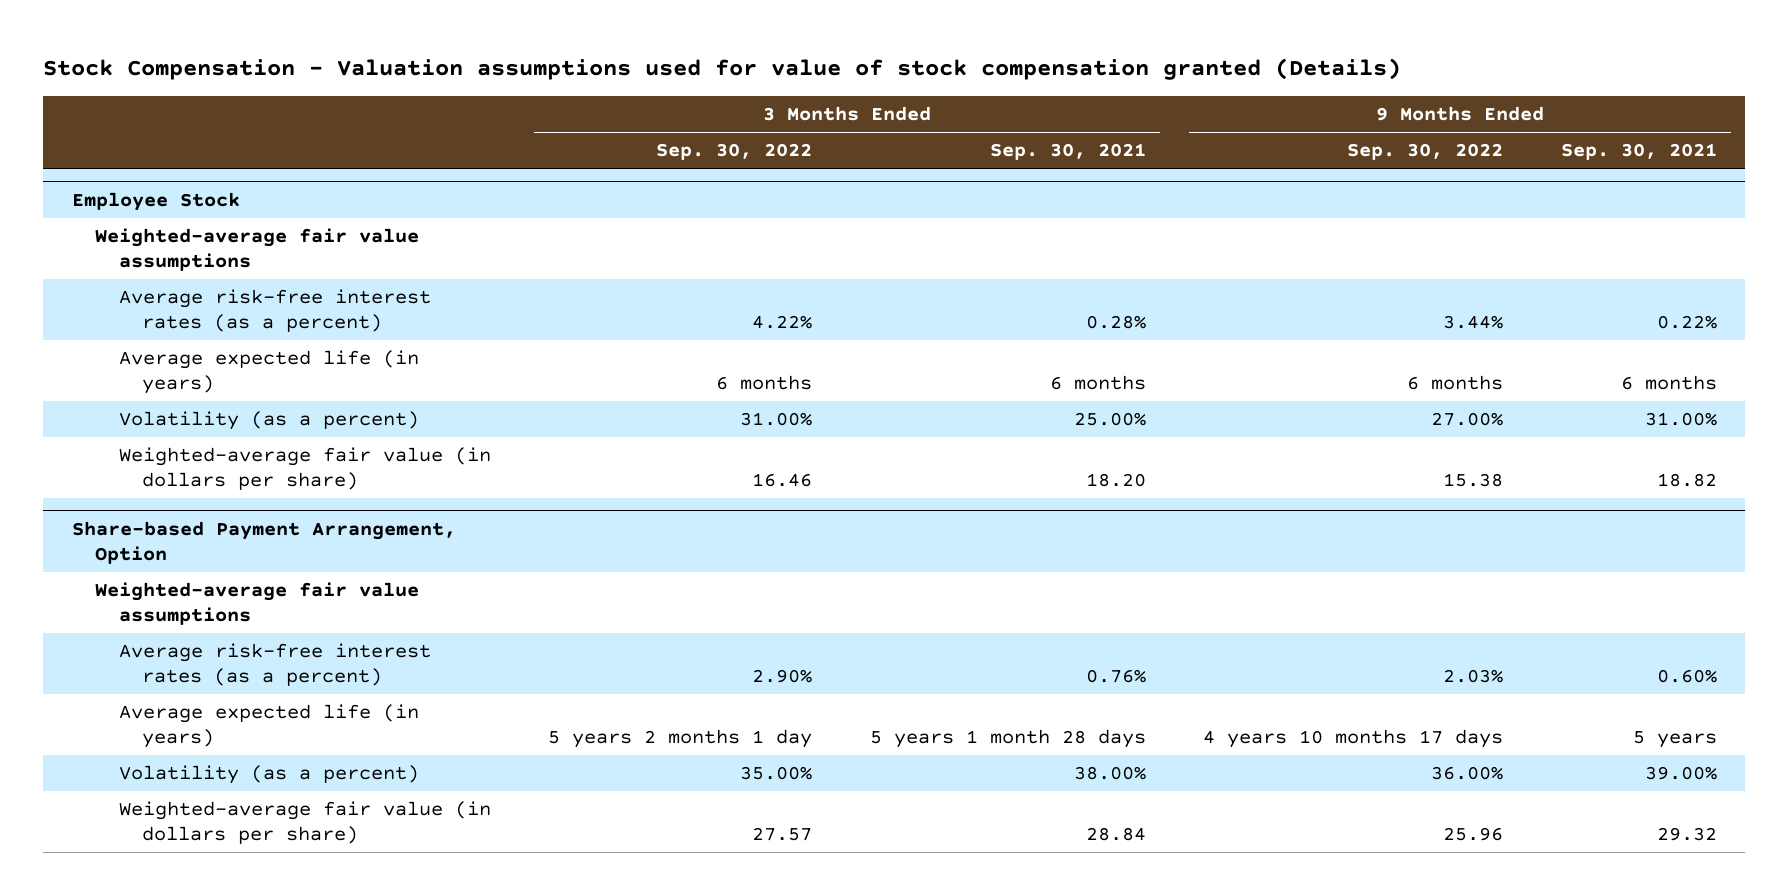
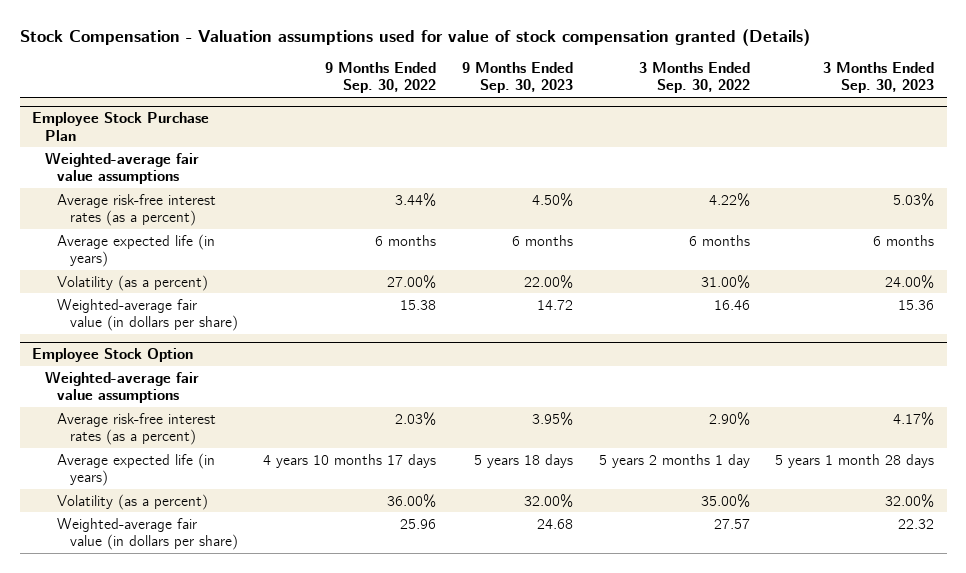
- | 3 Months Ended Sep. 30, 2022 | 3 Months Ended Sep. 30, 2021 | 9 Months Ended Sep. 30, 2022 | 9 Months Ended Sep. 30, 2021
+ | 9 Months Ended Sep. 30, 2022 | 9 Months Ended Sep. 30, 2023 | 3 Months Ended Sep. 30, 2022 | 3 Months Ended Sep. 30, 2023
- Employee Stock
+ Employee Stock Purchase Plan
- Share-based Payment Arrangement, Option
+ Employee Stock Option

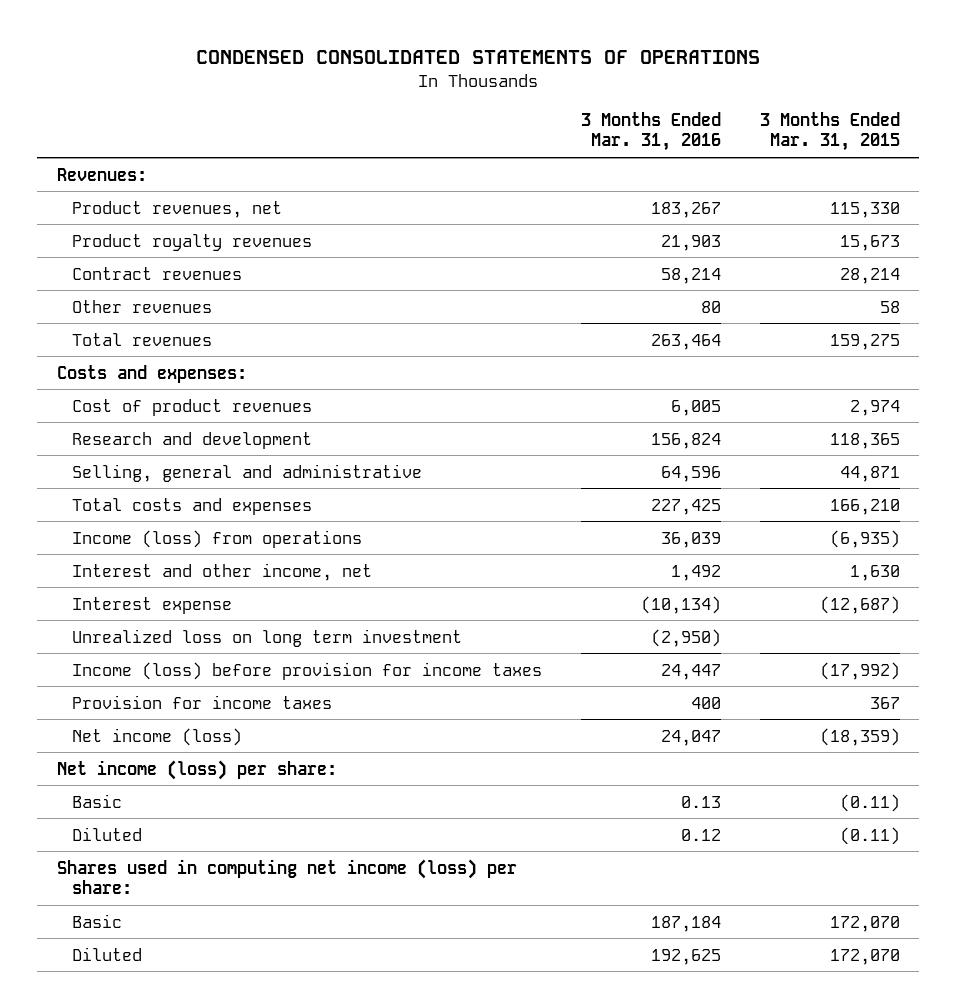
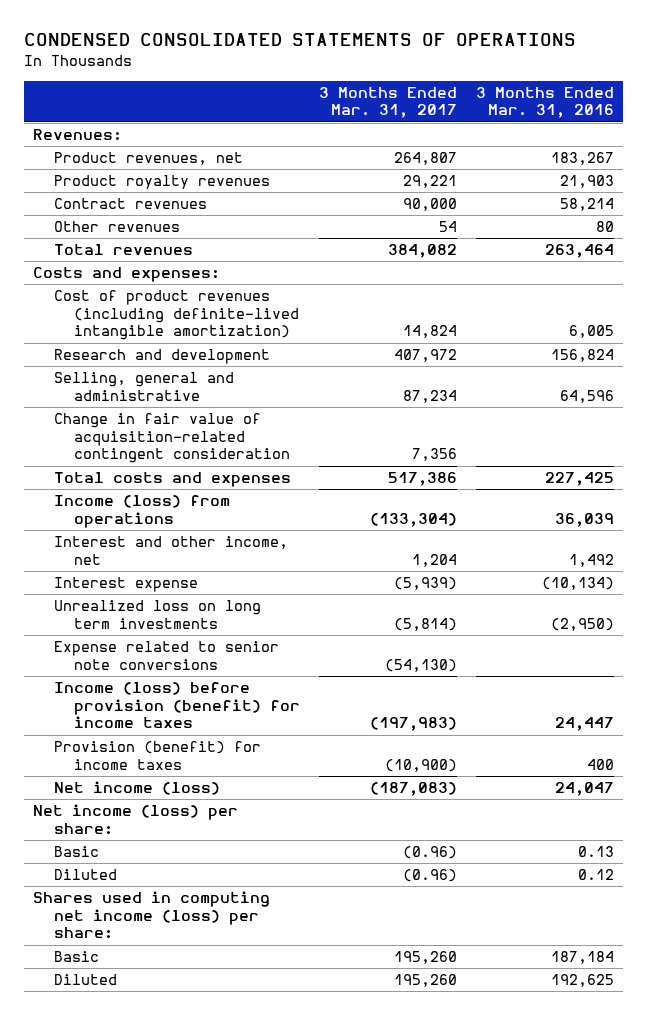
- | 3 Months Ended Mar. 31, 2016 | 3 Months Ended Mar. 31, 2015
+ | 3 Months Ended Mar. 31, 2017 | 3 Months Ended Mar. 31, 2016
- Cost of product revenues | 6,005 | 2,974
+ Cost of product revenues (including definite-lived intangible amortization) | 14,824 | 6,005
+ Change in fair value of acquisition-related contingent consideration | 7,356 |
- Unrealized loss on long term investment | (2,950) |
- Income (loss) before provision for income taxes | 24,447 | (17,992)
- Provision for income taxes | 400 | 367
+ Unrealized loss on long term investments | (5,814) | (2,950)
+ Expense related to senior note conversions | (54,130) |
+ Income (loss) before provision (benefit) for income taxes | (197,983) | 24,447
+ Provision (benefit) for income taxes | (10,900) | 400

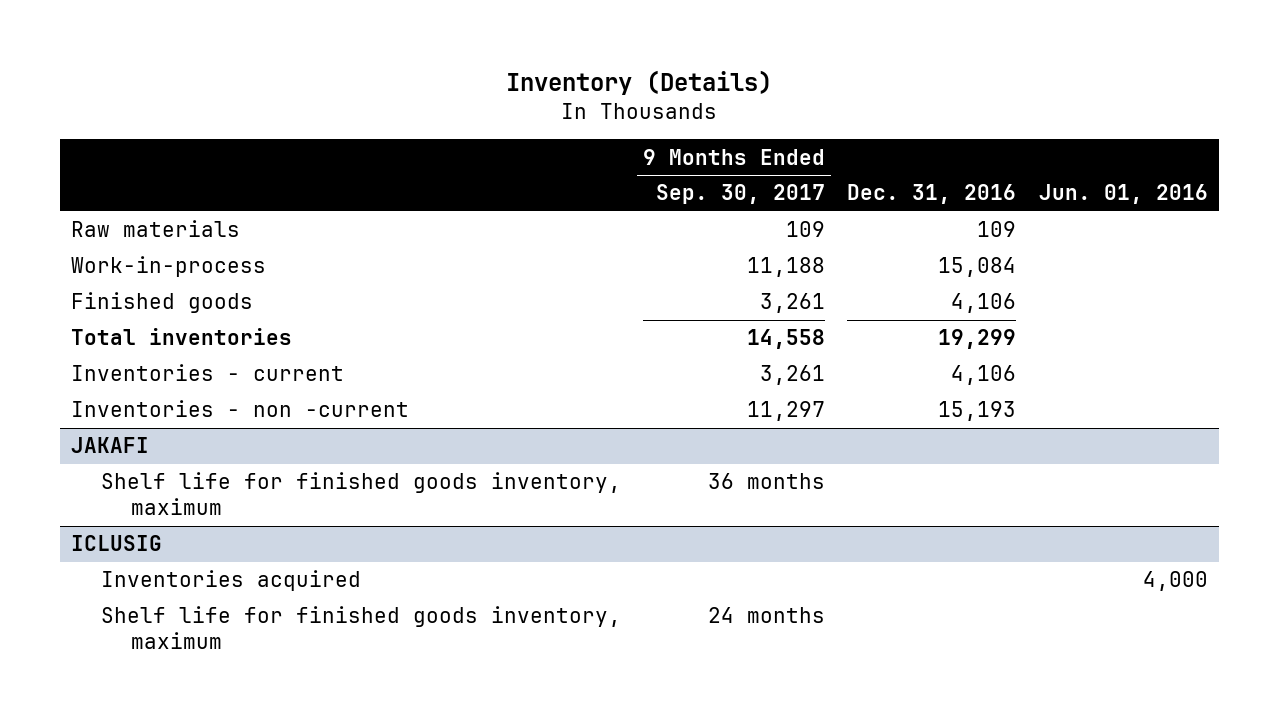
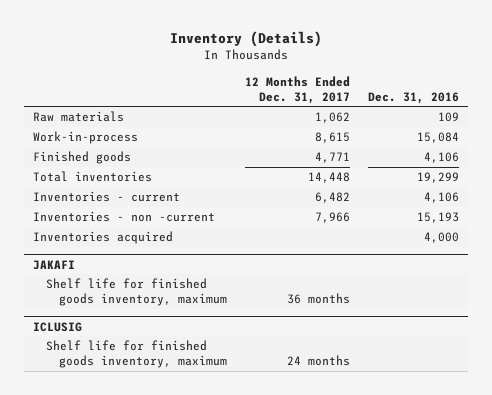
- | 9 Months Ended Sep. 30, 2017 | Dec. 31, 2016 | Jun. 01, 2016
+ | 12 Months Ended Dec. 31, 2017 | Dec. 31, 2016
+ Inventories acquired | | 4,000
@ ICLUSIG
- Inventories acquired | | | 4,000

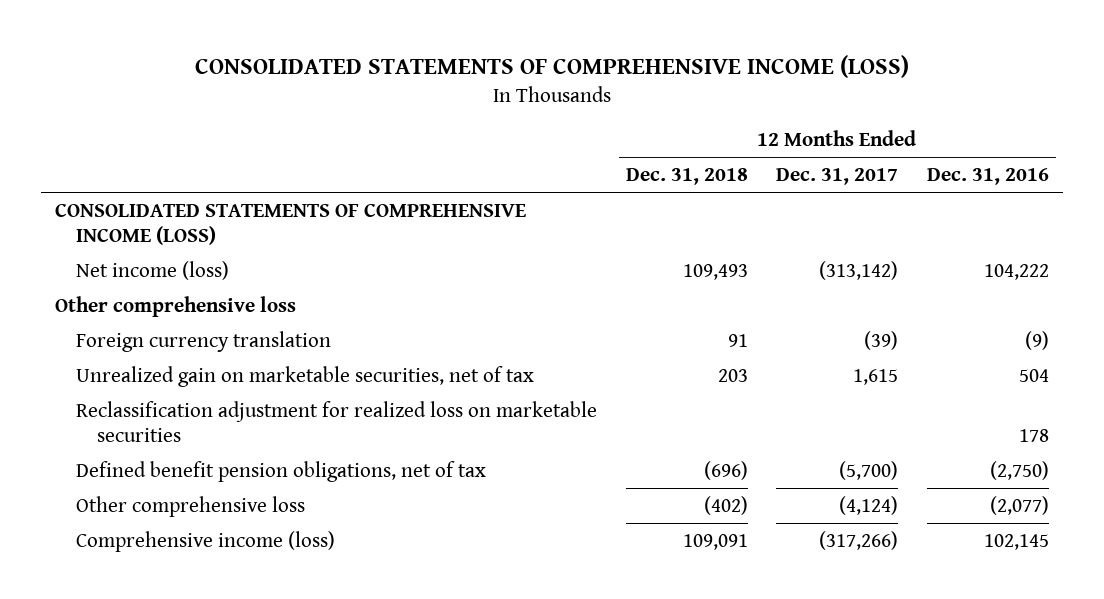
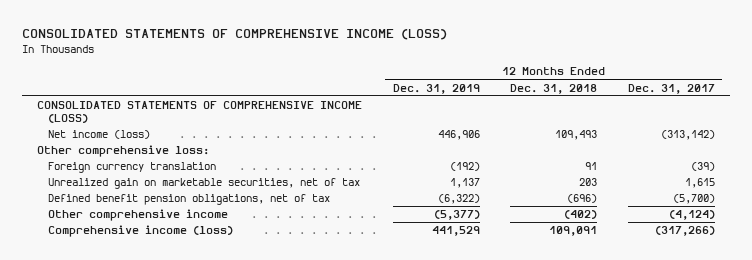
- | 12 Months Ended Dec. 31, 2018 | 12 Months Ended Dec. 31, 2017 | 12 Months Ended Dec. 31, 2016
+ | 12 Months Ended Dec. 31, 2019 | 12 Months Ended Dec. 31, 2018 | 12 Months Ended Dec. 31, 2017
- Other comprehensive loss
+ Other comprehensive loss:
- Reclassification adjustment for realized loss on marketable securities | | | 178
- Other comprehensive loss | (402) | (4,124) | (2,077)
+ Other comprehensive income | (5,377) | (402) | (4,124)

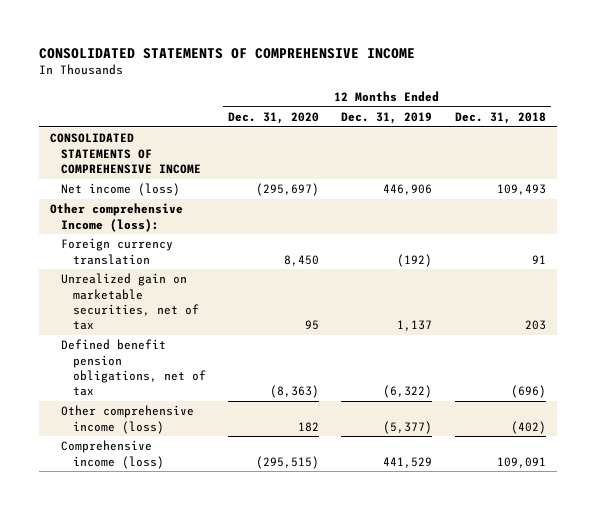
- CONSOLIDATED STATEMENTS OF COMPREHENSIVE INCOME (LOSS)
+ CONSOLIDATED STATEMENTS OF COMPREHENSIVE INCOME
- | 12 Months Ended Dec. 31, 2019 | 12 Months Ended Dec. 31, 2018 | 12 Months Ended Dec. 31, 2017
+ | 12 Months Ended Dec. 31, 2020 | 12 Months Ended Dec. 31, 2019 | 12 Months Ended Dec. 31, 2018
- CONSOLIDATED STATEMENTS OF COMPREHENSIVE INCOME (LOSS)
+ CONSOLIDATED STATEMENTS OF COMPREHENSIVE INCOME
- Other comprehensive loss:
+ Other comprehensive Income (loss):
- Other comprehensive income | (5,377) | (402) | (4,124)
+ Other comprehensive income (loss) | 182 | (5,377) | (402)

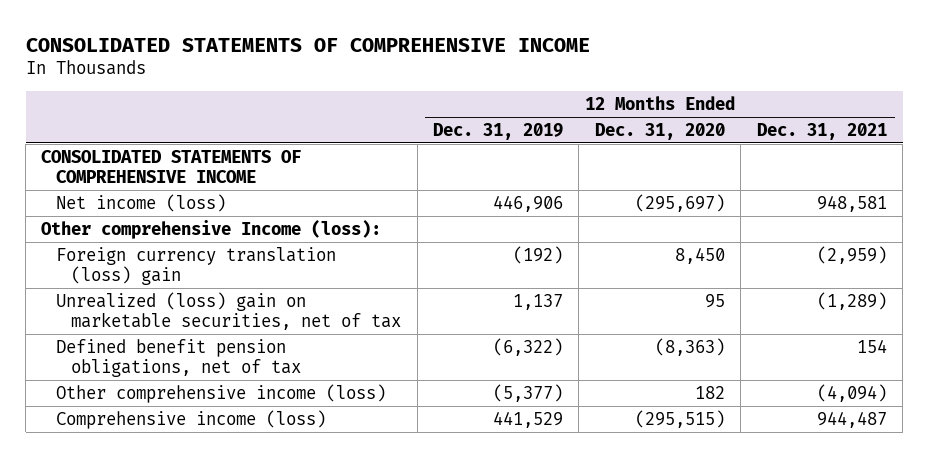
- | 12 Months Ended Dec. 31, 2020 | 12 Months Ended Dec. 31, 2019 | 12 Months Ended Dec. 31, 2018
+ | 12 Months Ended Dec. 31, 2019 | 12 Months Ended Dec. 31, 2020 | 12 Months Ended Dec. 31, 2021
- Foreign currency translation | 8,450 | (192) | 91
- Unrealized gain on marketable securities, net of tax | 95 | 1,137 | 203
+ Foreign currency translation (loss) gain | (192) | 8,450 | (2,959)
+ Unrealized (loss) gain on marketable securities, net of tax | 1,137 | 95 | (1,289)

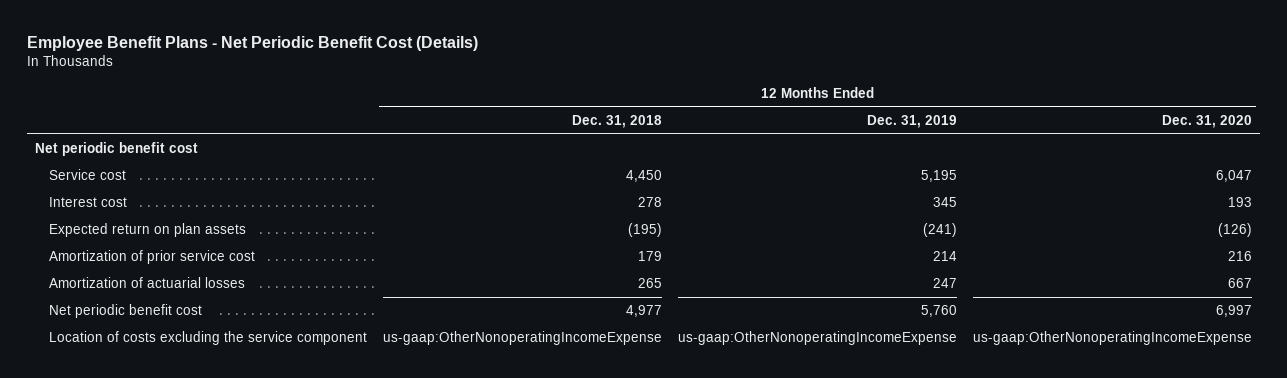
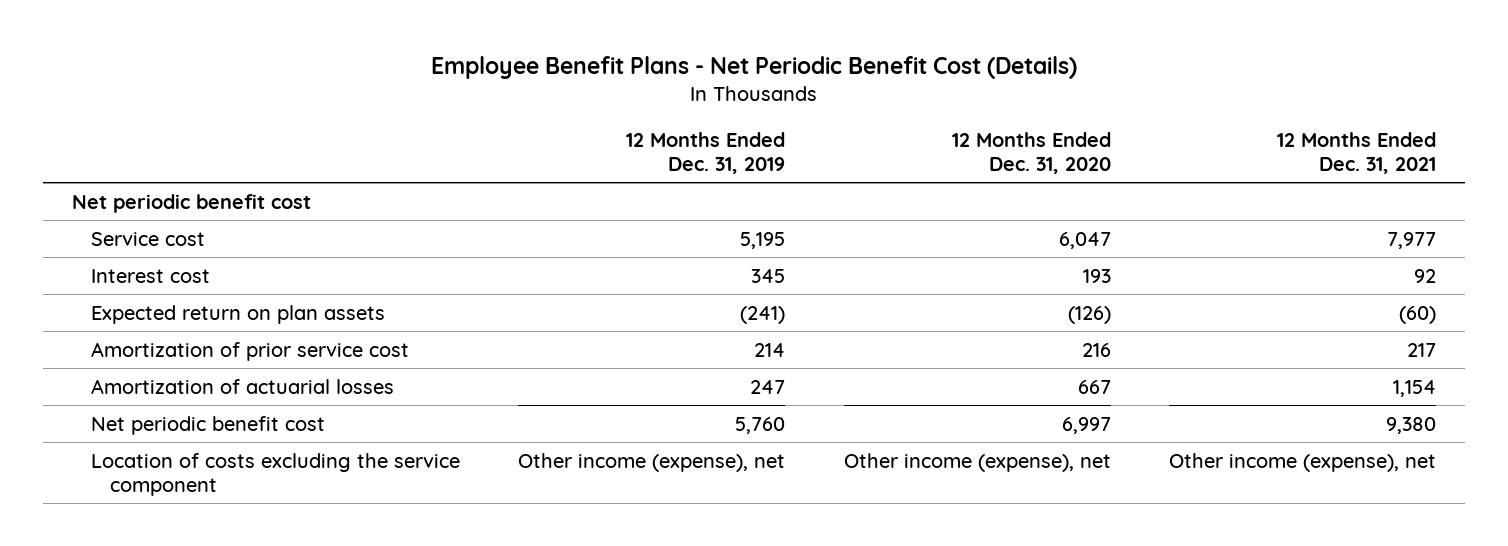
- | 12 Months Ended Dec. 31, 2018 | 12 Months Ended Dec. 31, 2019 | 12 Months Ended Dec. 31, 2020
+ | 12 Months Ended Dec. 31, 2019 | 12 Months Ended Dec. 31, 2020 | 12 Months Ended Dec. 31, 2021
- Location of costs excluding the service component | us-gaap:OtherNonoperatingIncomeExpense | us-gaap:OtherNonoperatingIncomeExpense | us-gaap:OtherNonoperatingIncomeExpense
+ Location of costs excluding the service component | Other income (expense), net | Other income (expense), net | Other income (expense), net

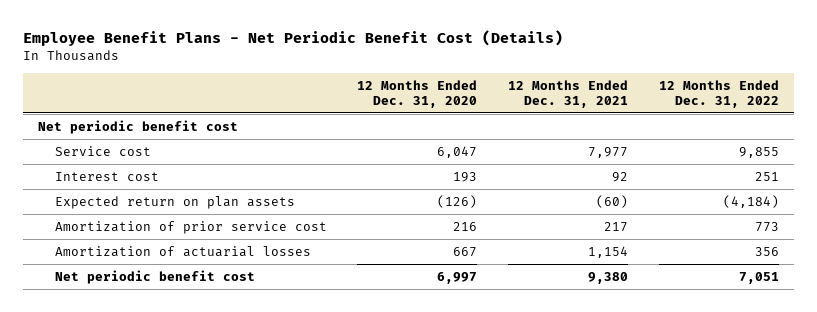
- | 12 Months Ended Dec. 31, 2019 | 12 Months Ended Dec. 31, 2020 | 12 Months Ended Dec. 31, 2021
+ | 12 Months Ended Dec. 31, 2020 | 12 Months Ended Dec. 31, 2021 | 12 Months Ended Dec. 31, 2022
- Location of costs excluding the service component | Other income (expense), net | Other income (expense), net | Other income (expense), net

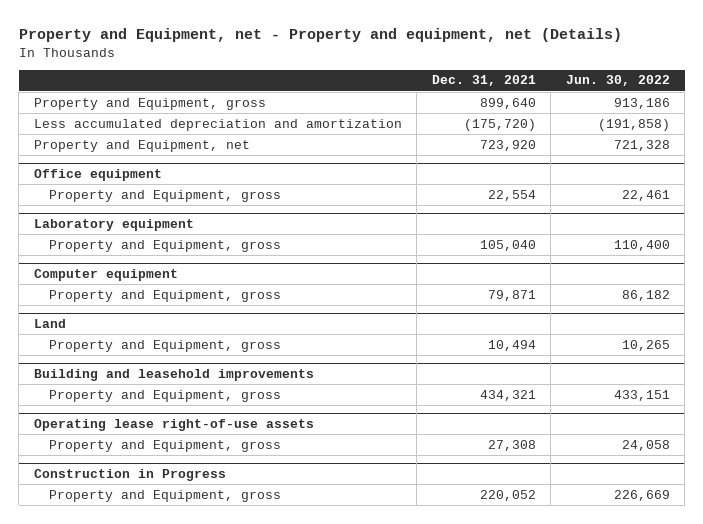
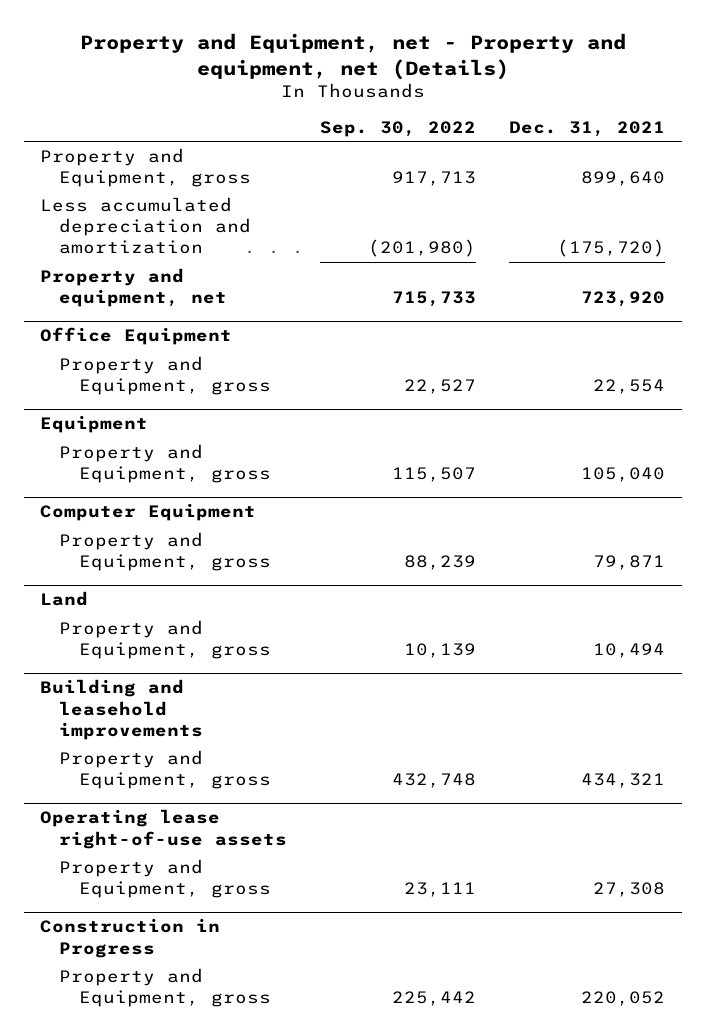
- | Dec. 31, 2021 | Jun. 30, 2022
+ | Sep. 30, 2022 | Dec. 31, 2021
- Property and Equipment, net | 723,920 | 721,328
- Office equipment
+ Property and equipment, net | 715,733 | 723,920
+ Office Equipment
- Laboratory equipment
+ Equipment
- Computer equipment
+ Computer Equipment

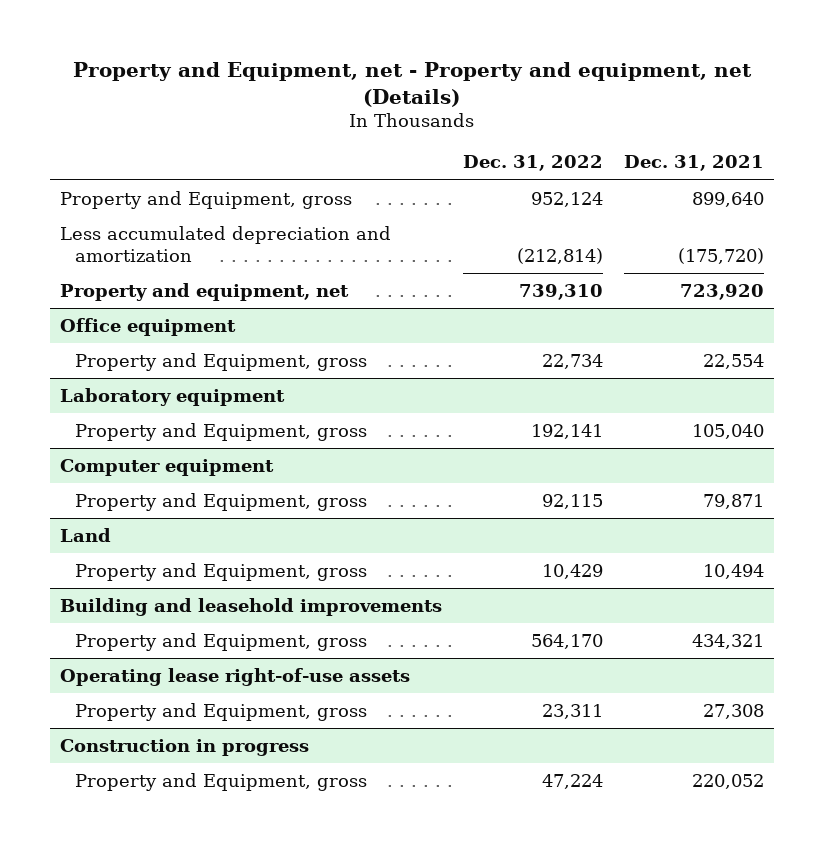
- | Sep. 30, 2022 | Dec. 31, 2021
+ | Dec. 31, 2022 | Dec. 31, 2021
- Office Equipment
+ Office equipment
- Equipment
+ Laboratory equipment
- Computer Equipment
+ Computer equipment
- Construction in Progress
+ Construction in progress

